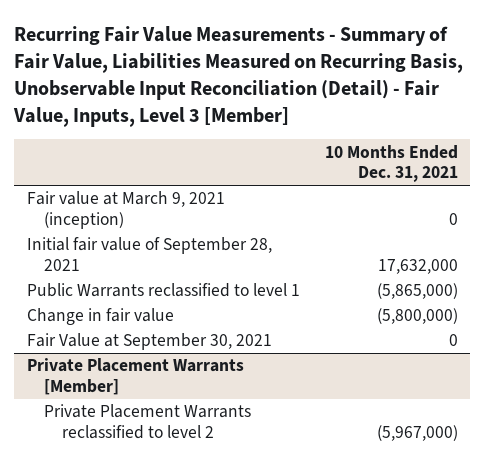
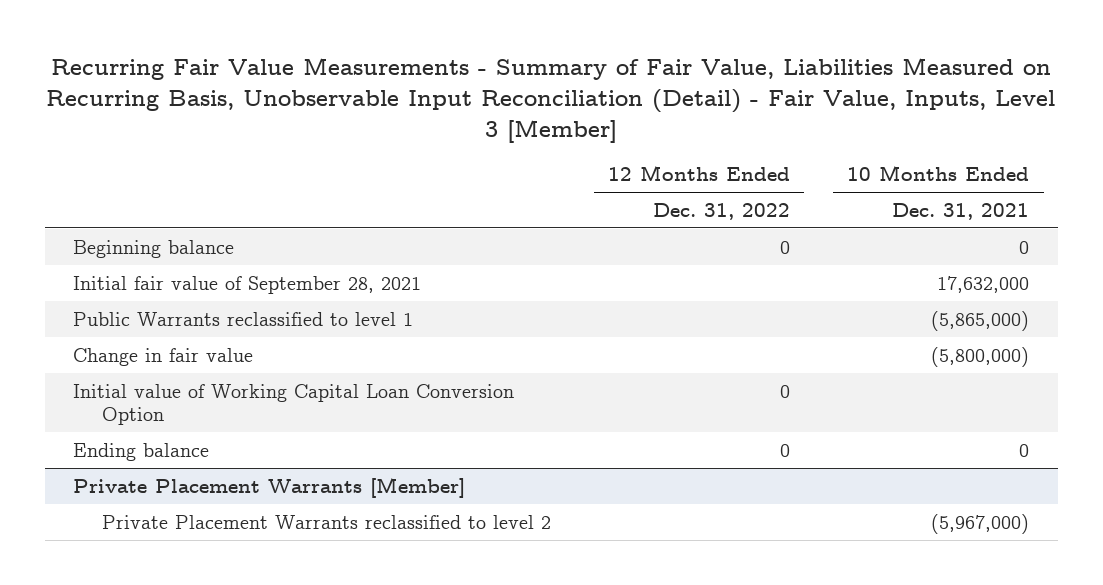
- | 10 Months Ended Dec. 31, 2021
+ | 12 Months Ended Dec. 31, 2022 | 10 Months Ended Dec. 31, 2021
- Fair value at March 9, 2021 (inception) | 0
+ Beginning balance | 0 | 0
- Fair Value at September 30, 2021 | 0
+ Initial value of Working Capital Loan Conversion Option | 0 |
+ Ending balance | 0 | 0

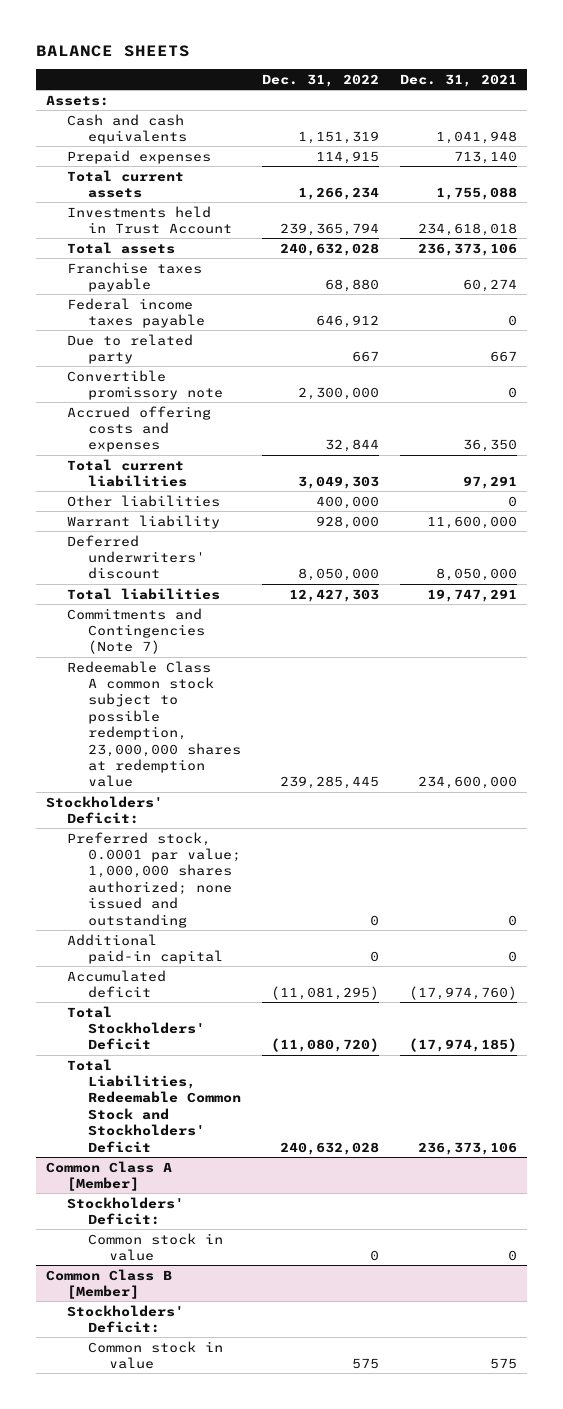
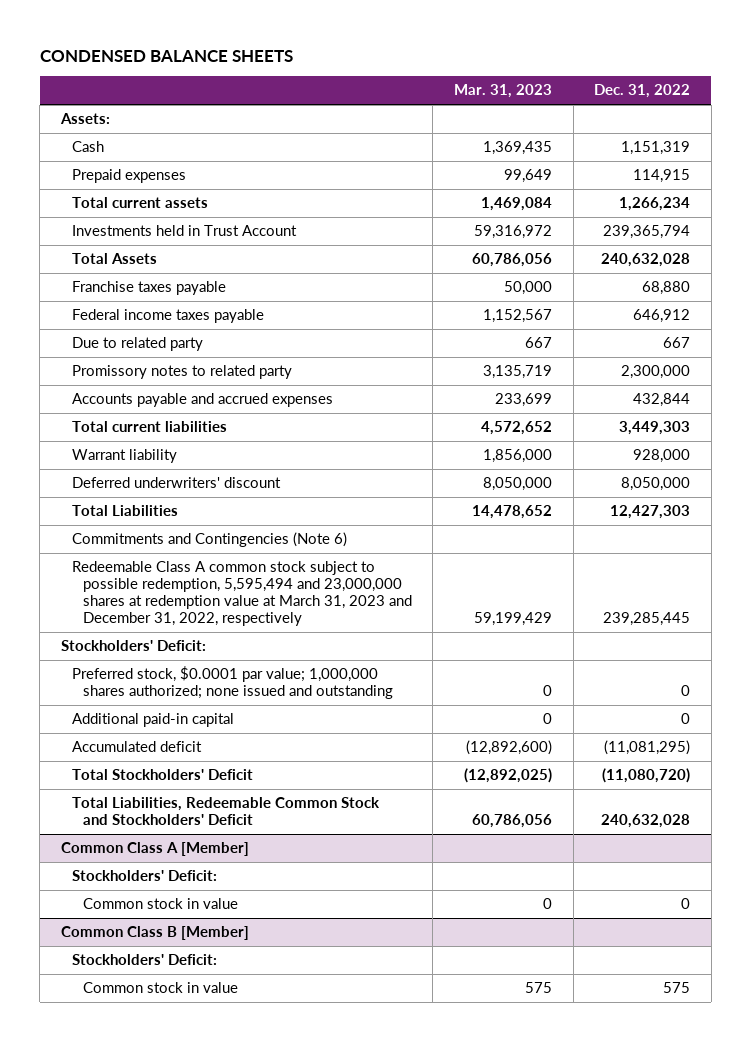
- BALANCE SHEETS
+ CONDENSED BALANCE SHEETS
- | Dec. 31, 2022 | Dec. 31, 2021
+ | Mar. 31, 2023 | Dec. 31, 2022
- Cash and cash equivalents | 1,151,319 | 1,041,948
+ Cash | 1,369,435 | 1,151,319
- Total assets | 240,632,028 | 236,373,106
+ Total Assets | 60,786,056 | 240,632,028
- Convertible promissory note | 2,300,000 | 0
- Accrued offering costs and expenses | 32,844 | 36,350
- Total current liabilities | 3,049,303 | 97,291
- Other liabilities | 400,000 | 0
+ Promissory notes to related party | 3,135,719 | 2,300,000
+ Accounts payable and accrued expenses | 233,699 | 432,844
+ Total current liabilities | 4,572,652 | 3,449,303
- Total liabilities | 12,427,303 | 19,747,291
- Commitments and Contingencies (Note 7)
- Redeemable Class A common stock subject to possible redemption, 23,000,000 shares at redemption value | 239,285,445 | 234,600,000
+ Total Liabilities | 14,478,652 | 12,427,303
+ Commitments and Contingencies (Note 6)
+ Redeemable Class A common stock subject to possible redemption, 5,595,494 and 23,000,000 shares at redemption value at March 31, 2023 and December 31, 2022, respectively | 59,199,429 | 239,285,445
- Preferred stock, 0.0001 par value; 1,000,000 shares authorized; none issued and outstanding | 0 | 0
+ Preferred stock, $0.0001 par value; 1,000,000 shares authorized; none issued and outstanding | 0 | 0

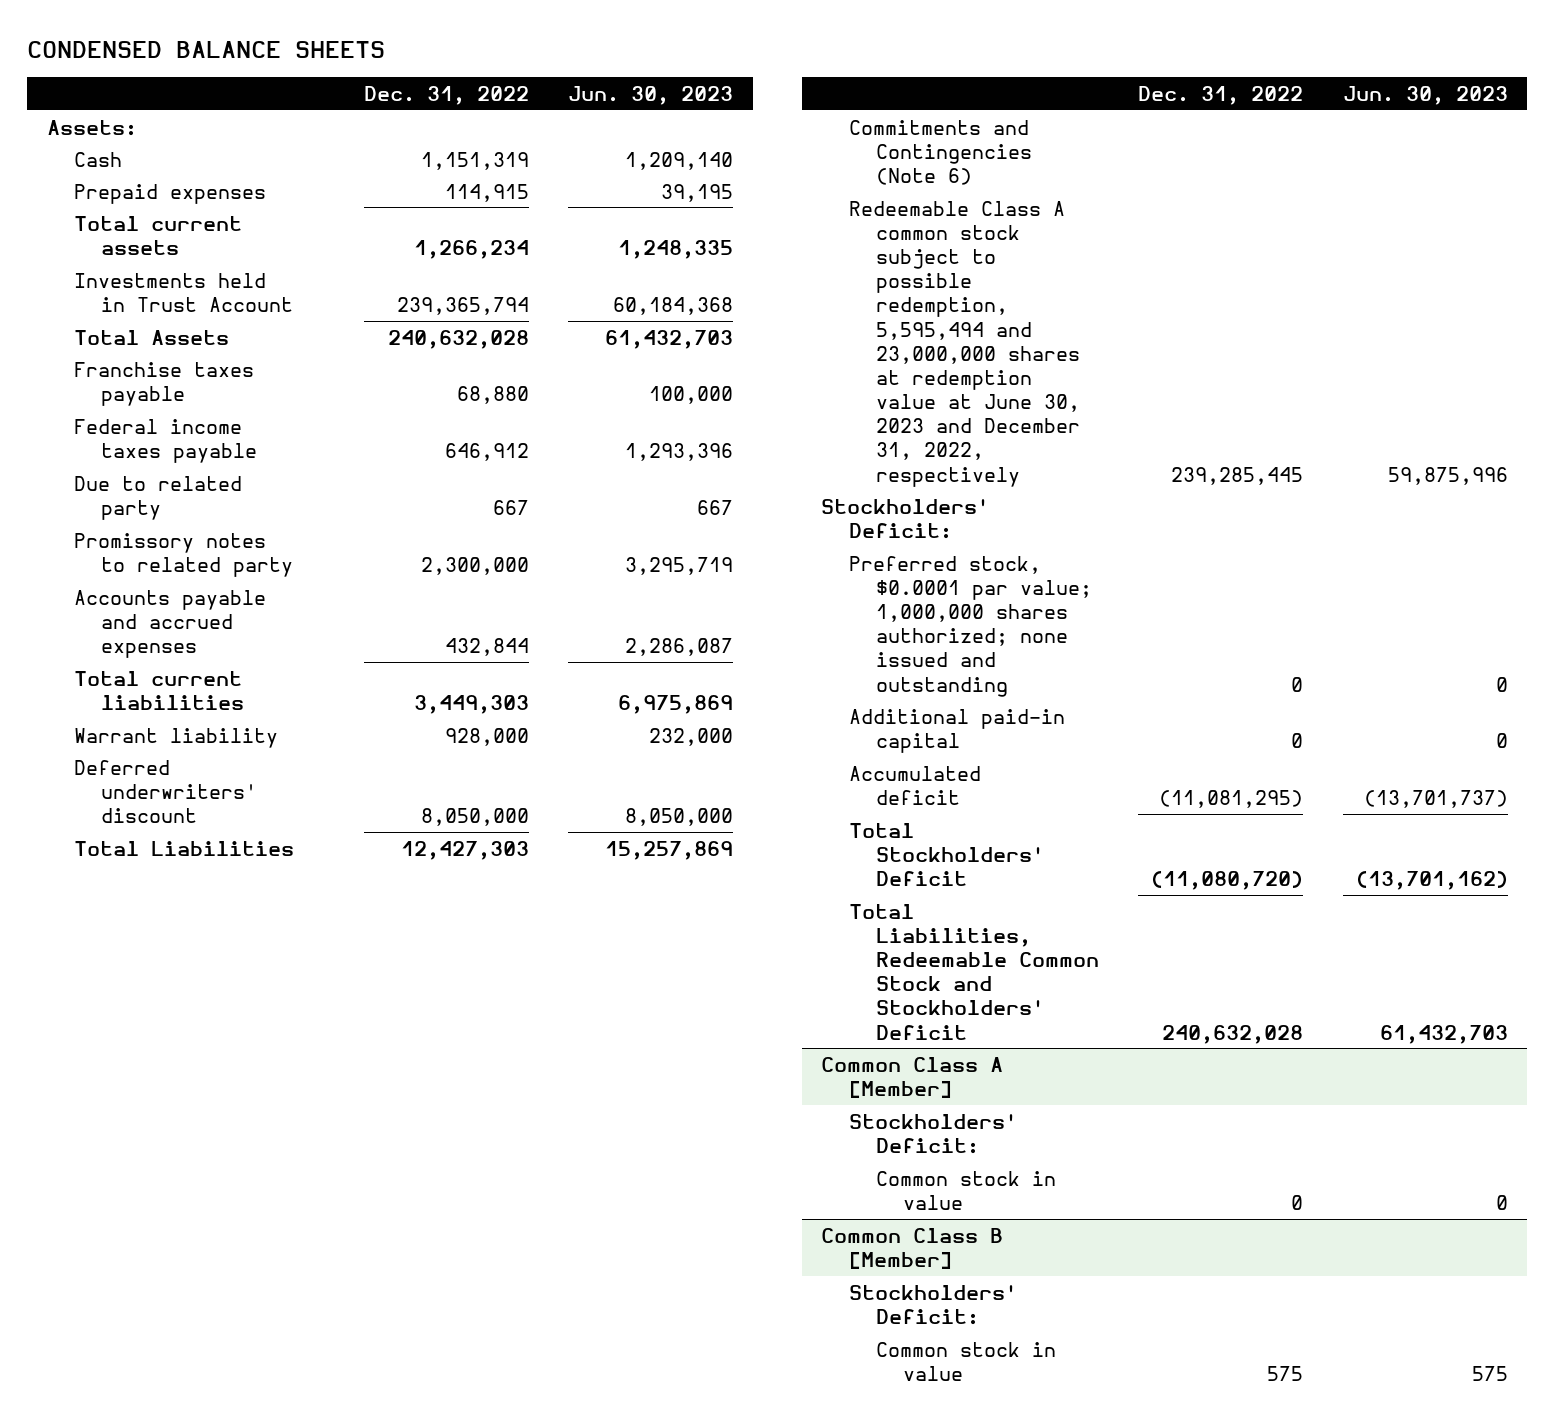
- | Mar. 31, 2023 | Dec. 31, 2022
+ | Dec. 31, 2022 | Jun. 30, 2023
- Redeemable Class A common stock subject to possible redemption, 5,595,494 and 23,000,000 shares at redemption value at March 31, 2023 and December 31, 2022, respectively | 59,199,429 | 239,285,445
+ Redeemable Class A common stock subject to possible redemption, 5,595,494 and 23,000,000 shares at redemption value at June 30, 2023 and December 31, 2022, respectively | 239,285,445 | 59,875,996

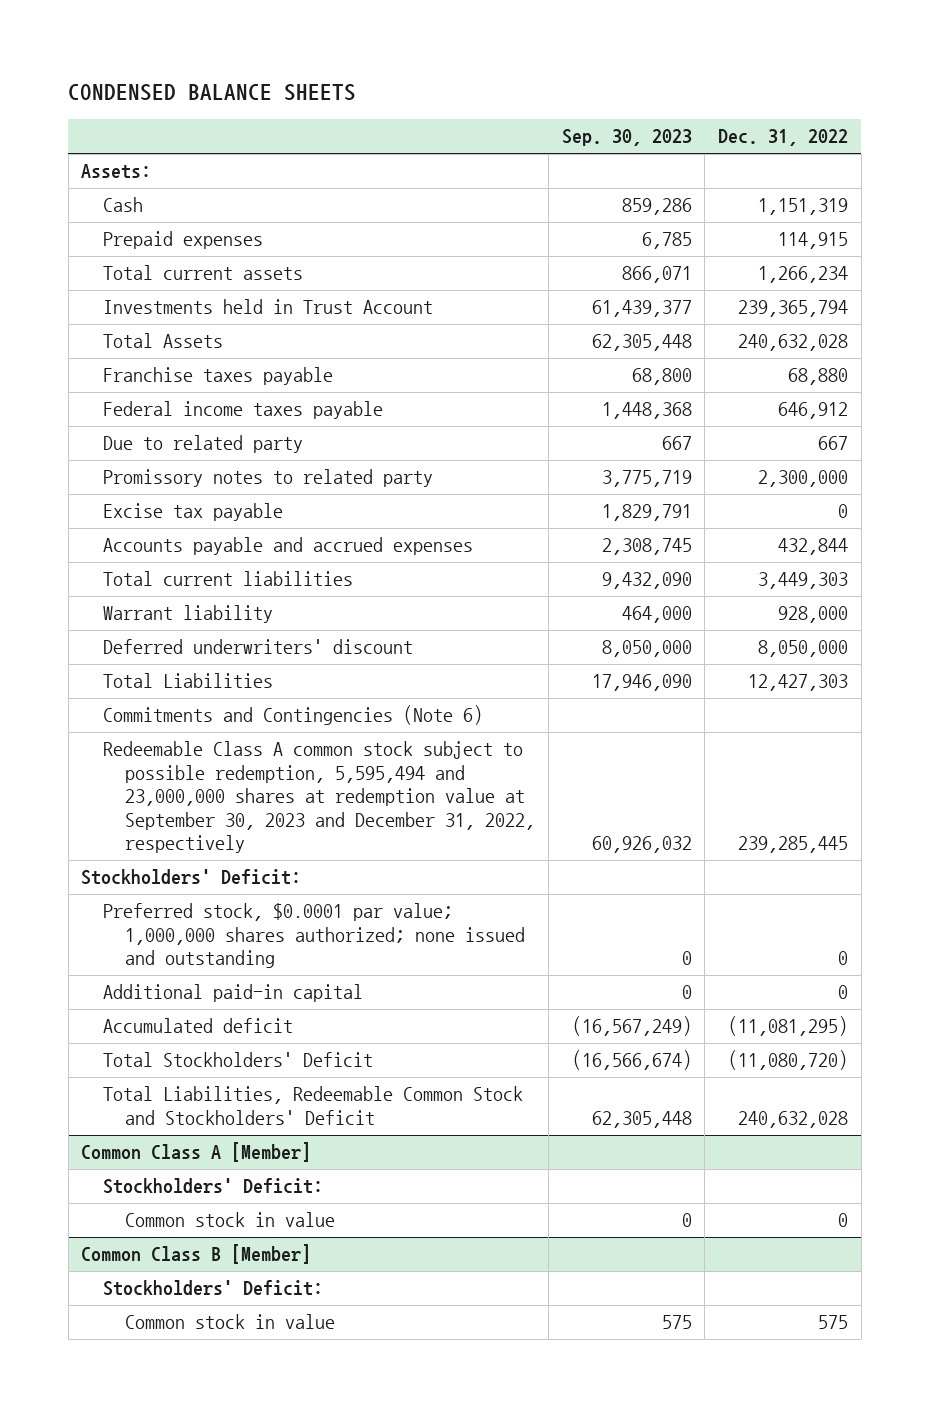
- | Dec. 31, 2022 | Jun. 30, 2023
+ | Sep. 30, 2023 | Dec. 31, 2022
+ Excise tax payable | 1,829,791 | 0
- Redeemable Class A common stock subject to possible redemption, 5,595,494 and 23,000,000 shares at redemption value at June 30, 2023 and December 31, 2022, respectively | 239,285,445 | 59,875,996
+ Redeemable Class A common stock subject to possible redemption, 5,595,494 and 23,000,000 shares at redemption value at September 30, 2023 and December 31, 2022, respectively | 60,926,032 | 239,285,445

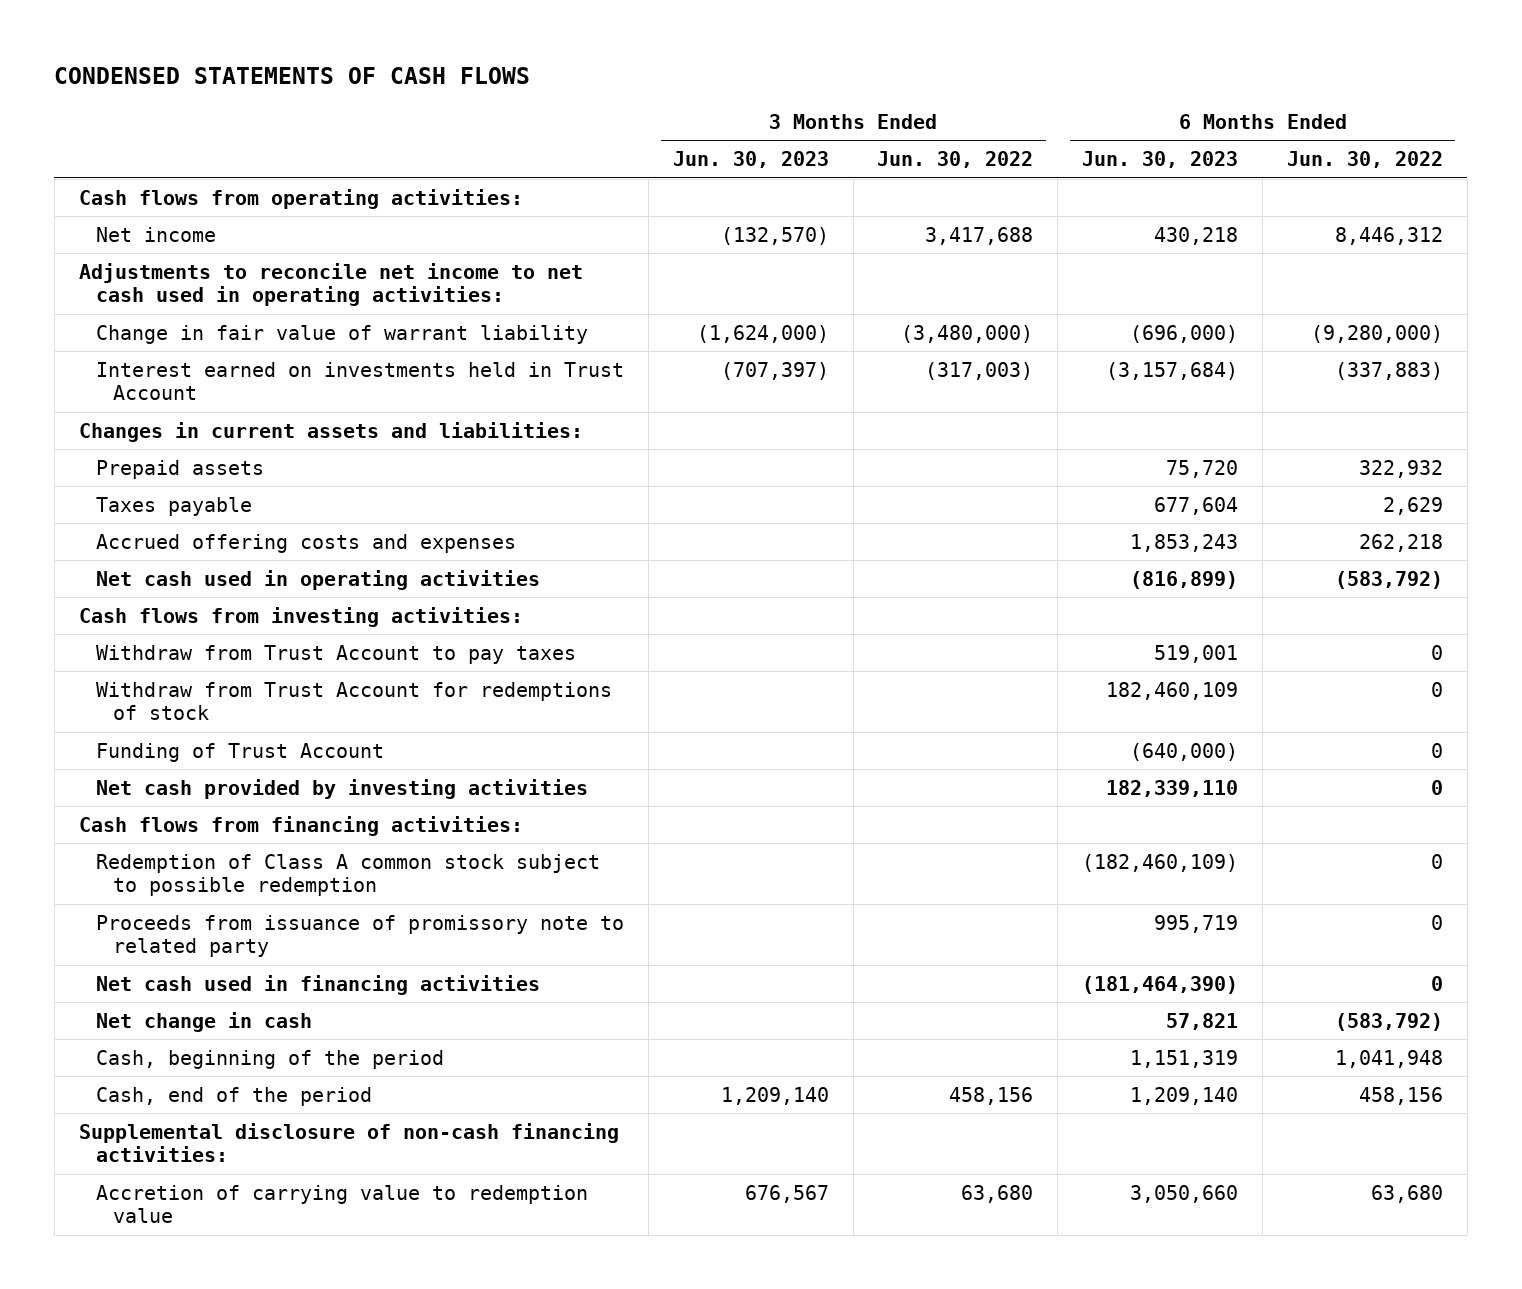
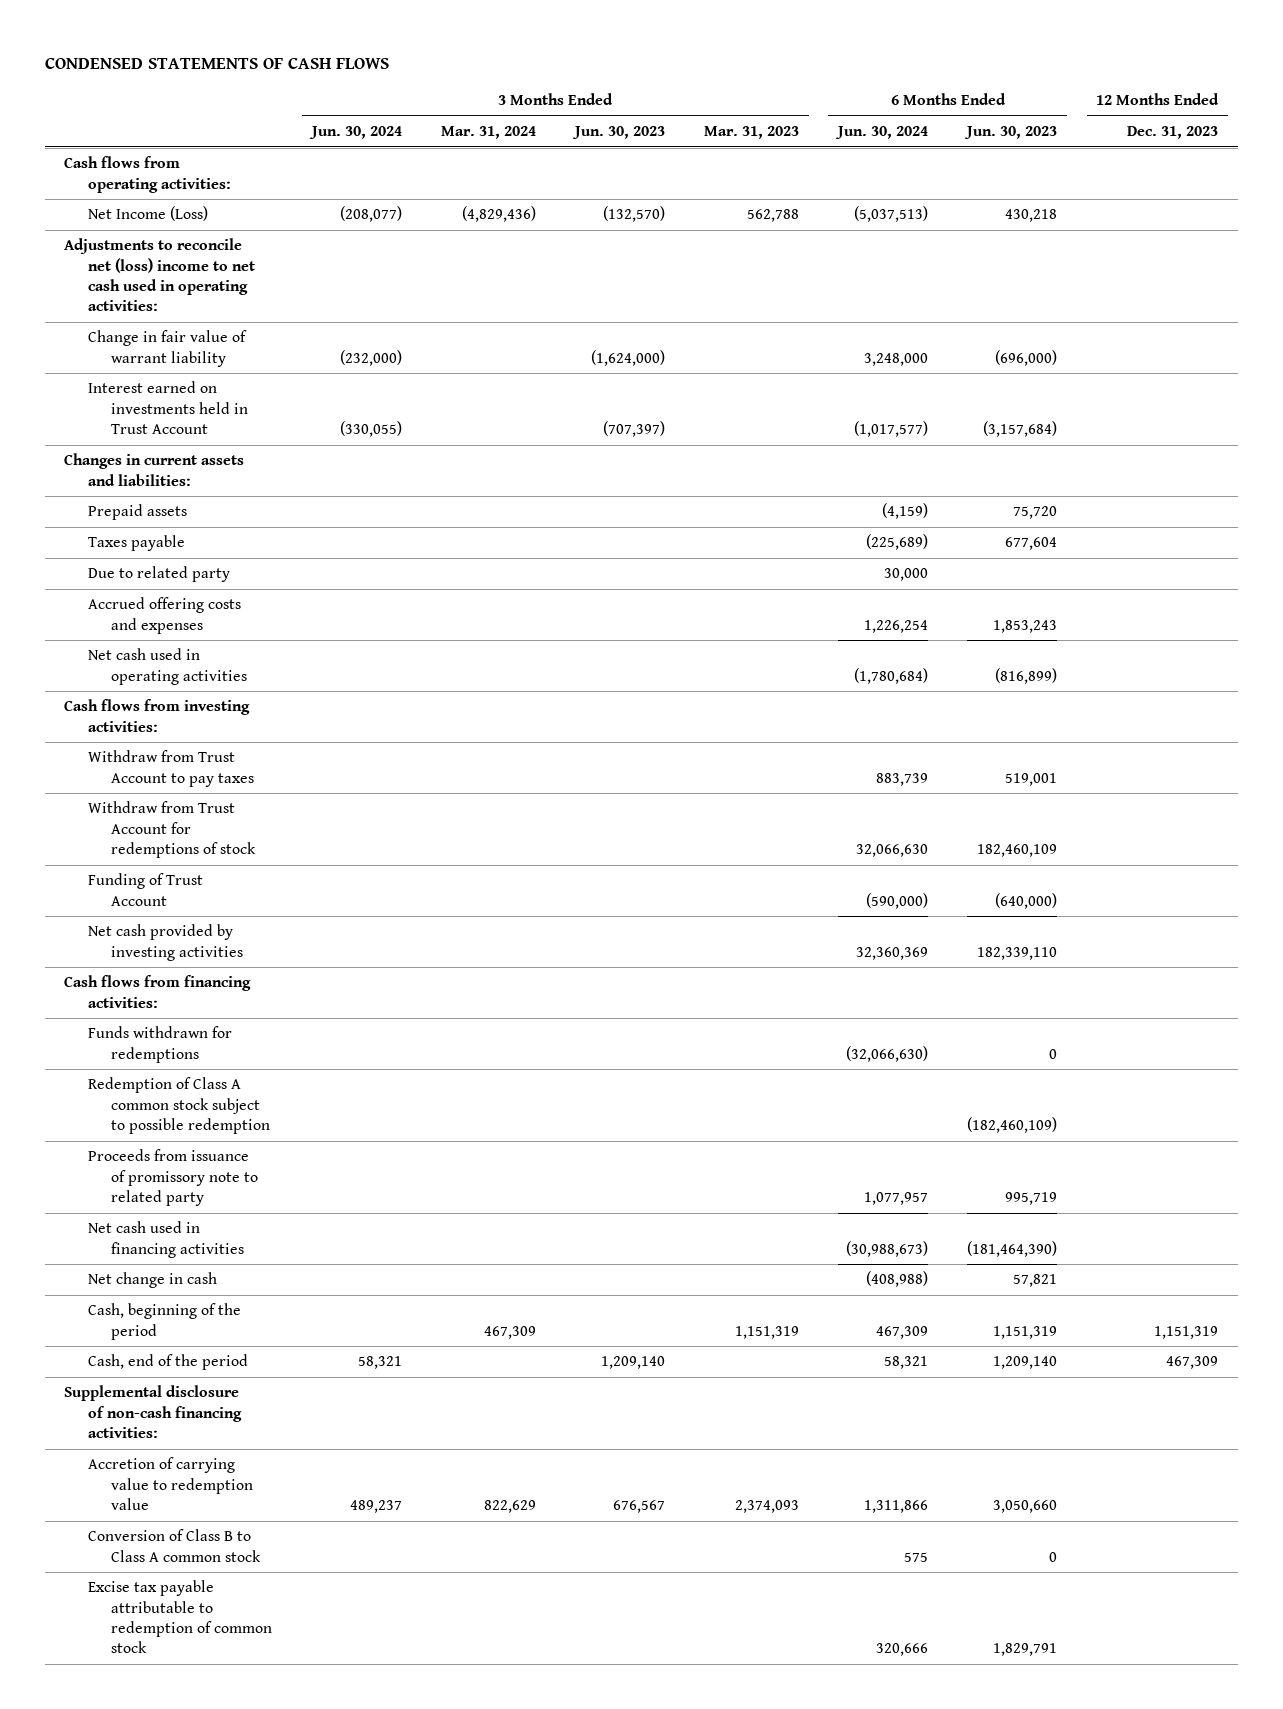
- | 3 Months Ended Jun. 30, 2023 | 3 Months Ended Jun. 30, 2022 | 6 Months Ended Jun. 30, 2023 | 6 Months Ended Jun. 30, 2022
+ | 3 Months Ended Jun. 30, 2024 | 3 Months Ended Mar. 31, 2024 | 3 Months Ended Jun. 30, 2023 | 3 Months Ended Mar. 31, 2023 | 6 Months Ended Jun. 30, 2024 | 6 Months Ended Jun. 30, 2023 | 12 Months Ended Dec. 31, 2023
- Net income | (132,570) | 3,417,688 | 430,218 | 8,446,312
- Adjustments to reconcile net income to net cash used in operating activities:
+ Net Income (Loss) | (208,077) | (4,829,436) | (132,570) | 562,788 | (5,037,513) | 430,218 |
+ Adjustments to reconcile net (loss) income to net cash used in operating activities:
+ Due to related party | | | | | 30,000 | |
+ Funds withdrawn for redemptions | | | | | (32,066,630) | 0 |
+ Conversion of Class B to Class A common stock | | | | | 575 | 0 |
+ Excise tax payable attributable to redemption of common stock | | | | | 320,666 | 1,829,791 |

